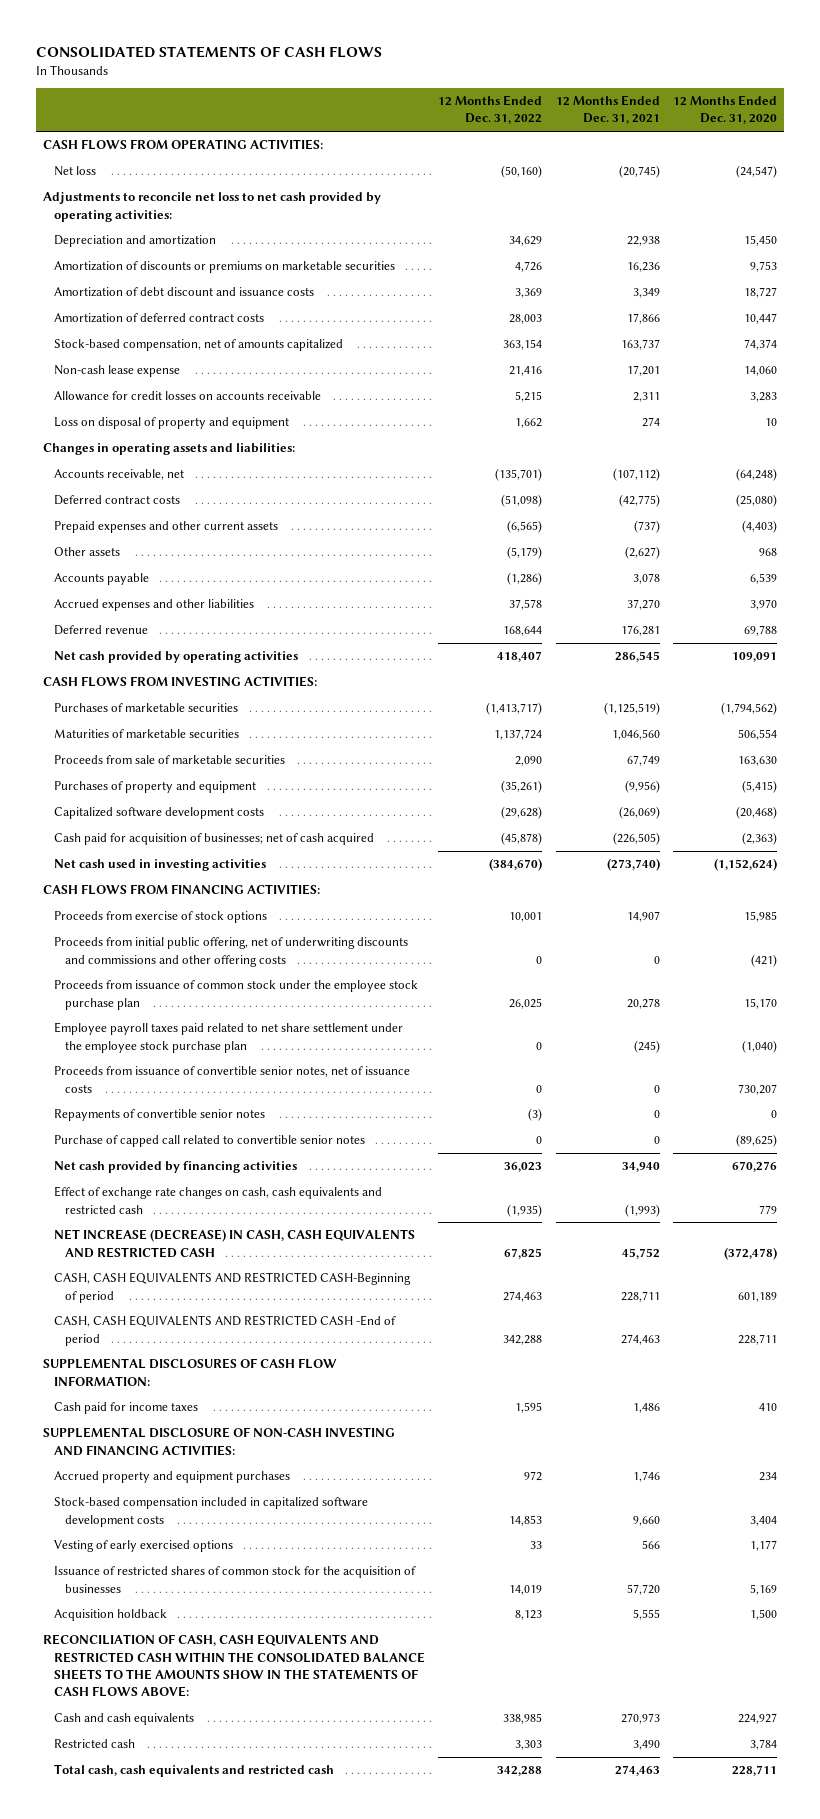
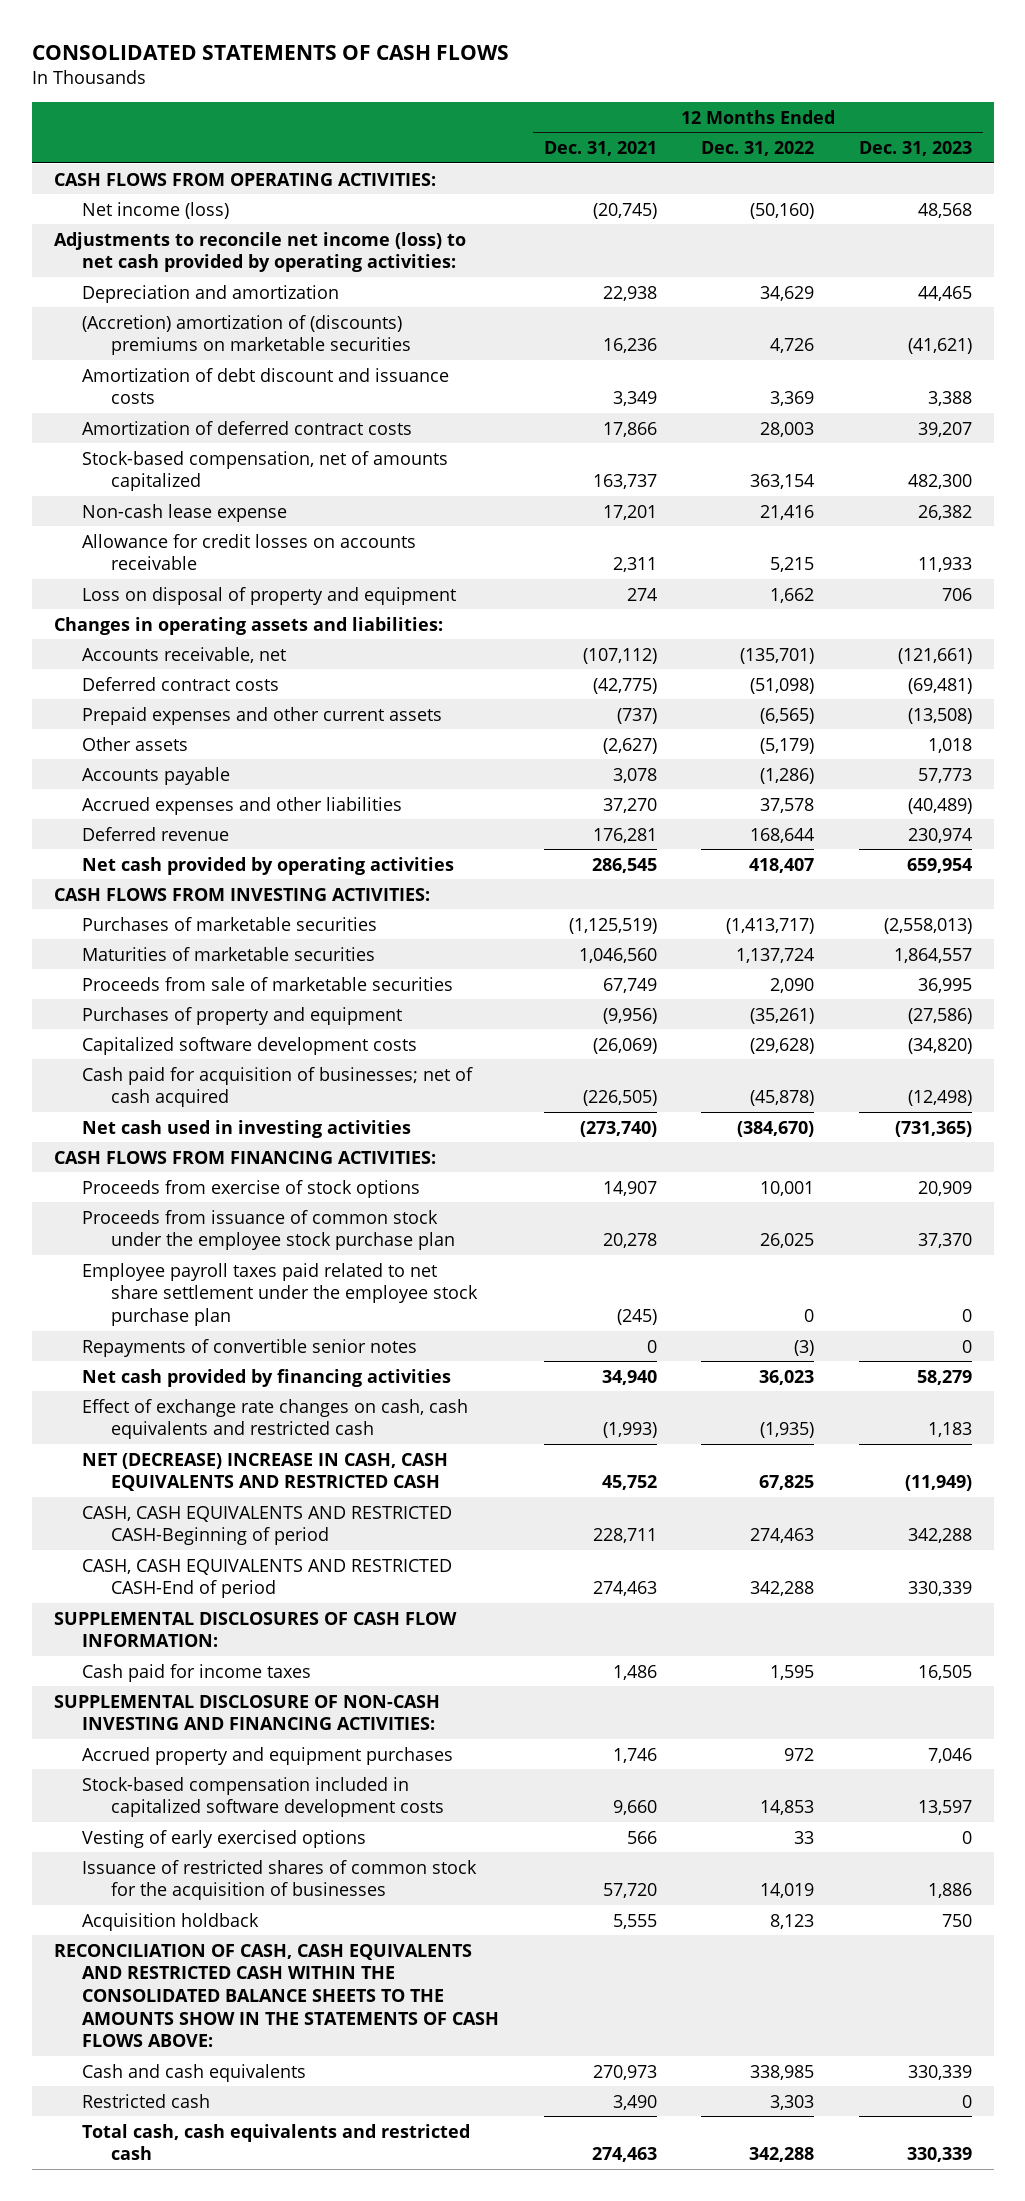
- | 12 Months Ended Dec. 31, 2022 | 12 Months Ended Dec. 31, 2021 | 12 Months Ended Dec. 31, 2020
+ | 12 Months Ended Dec. 31, 2021 | 12 Months Ended Dec. 31, 2022 | 12 Months Ended Dec. 31, 2023
- Net loss | (50,160) | (20,745) | (24,547)
- Adjustments to reconcile net loss to net cash provided by operating activities:
+ Net income (loss) | (20,745) | (50,160) | 48,568
+ Adjustments to reconcile net income (loss) to net cash provided by operating activities:
- Amortization of discounts or premiums on marketable securities | 4,726 | 16,236 | 9,753
+ (Accretion) amortization of (discounts) premiums on marketable securities | 16,236 | 4,726 | (41,621)
- Proceeds from initial public offering, net of underwriting discounts and commissions and other offering costs | 0 | 0 | (421)
- Proceeds from issuance of convertible senior notes, net of issuance costs | 0 | 0 | 730,207
- Purchase of capped call related to convertible senior notes | 0 | 0 | (89,625)
- NET INCREASE (DECREASE) IN CASH, CASH EQUIVALENTS AND RESTRICTED CASH | 67,825 | 45,752 | (372,478)
+ NET (DECREASE) INCREASE IN CASH, CASH EQUIVALENTS AND RESTRICTED CASH | 45,752 | 67,825 | (11,949)
- CASH, CASH EQUIVALENTS AND RESTRICTED CASH -End of period | 342,288 | 274,463 | 228,711
+ CASH, CASH EQUIVALENTS AND RESTRICTED CASH-End of period | 274,463 | 342,288 | 330,339

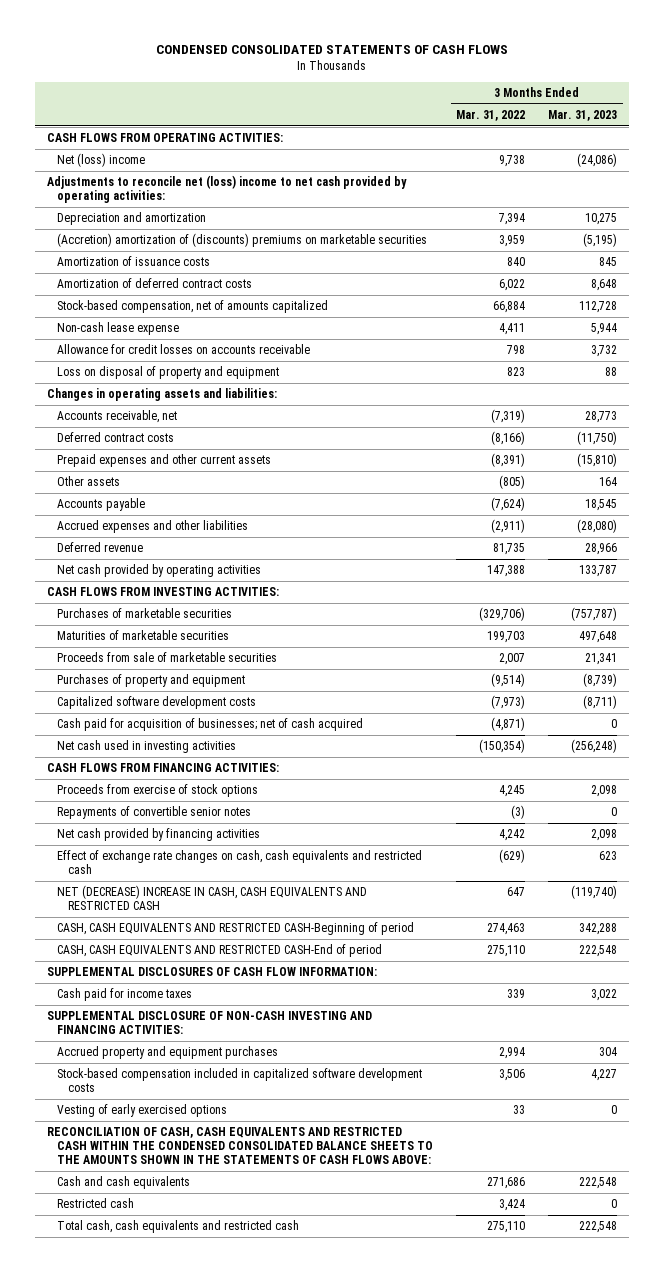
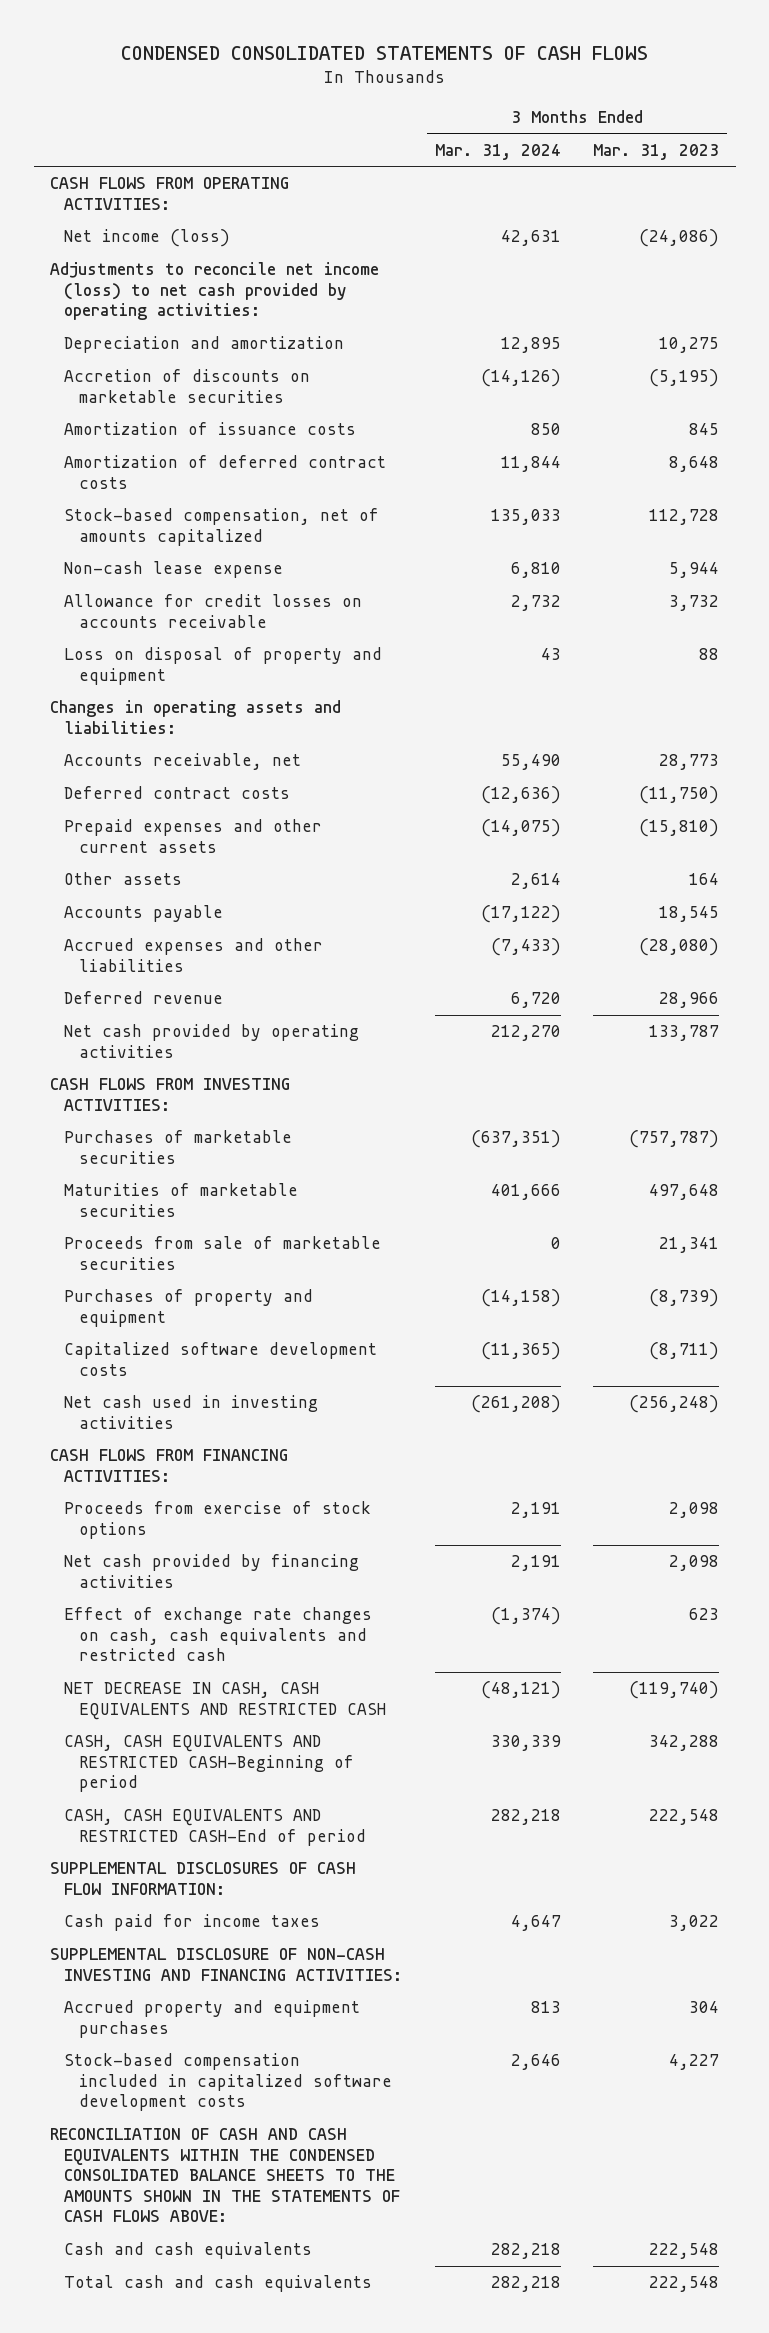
- | 3 Months Ended Mar. 31, 2022 | 3 Months Ended Mar. 31, 2023
+ | 3 Months Ended Mar. 31, 2024 | 3 Months Ended Mar. 31, 2023
- Net (loss) income | 9,738 | (24,086)
- Adjustments to reconcile net (loss) income to net cash provided by operating activities:
+ Net income (loss) | 42,631 | (24,086)
+ Adjustments to reconcile net income (loss) to net cash provided by operating activities:
- (Accretion) amortization of (discounts) premiums on marketable securities | 3,959 | (5,195)
+ Accretion of discounts on marketable securities | (14,126) | (5,195)
- Cash paid for acquisition of businesses; net of cash acquired | (4,871) | 0
- Repayments of convertible senior notes | (3) | 0
- NET (DECREASE) INCREASE IN CASH, CASH EQUIVALENTS AND RESTRICTED CASH | 647 | (119,740)
+ NET DECREASE IN CASH, CASH EQUIVALENTS AND RESTRICTED CASH | (48,121) | (119,740)
- Vesting of early exercised options | 33 | 0
- RECONCILIATION OF CASH, CASH EQUIVALENTS AND RESTRICTED CASH WITHIN THE CONDENSED CONSOLIDATED BALANCE SHEETS TO THE AMOUNTS SHOWN IN THE STATEMENTS OF CASH FLOWS ABOVE:
+ RECONCILIATION OF CASH AND CASH EQUIVALENTS WITHIN THE CONDENSED CONSOLIDATED BALANCE SHEETS TO THE AMOUNTS SHOWN IN THE STATEMENTS OF CASH FLOWS ABOVE:
- Restricted cash | 3,424 | 0
- Total cash, cash equivalents and restricted cash | 275,110 | 222,548
+ Total cash and cash equivalents | 282,218 | 222,548

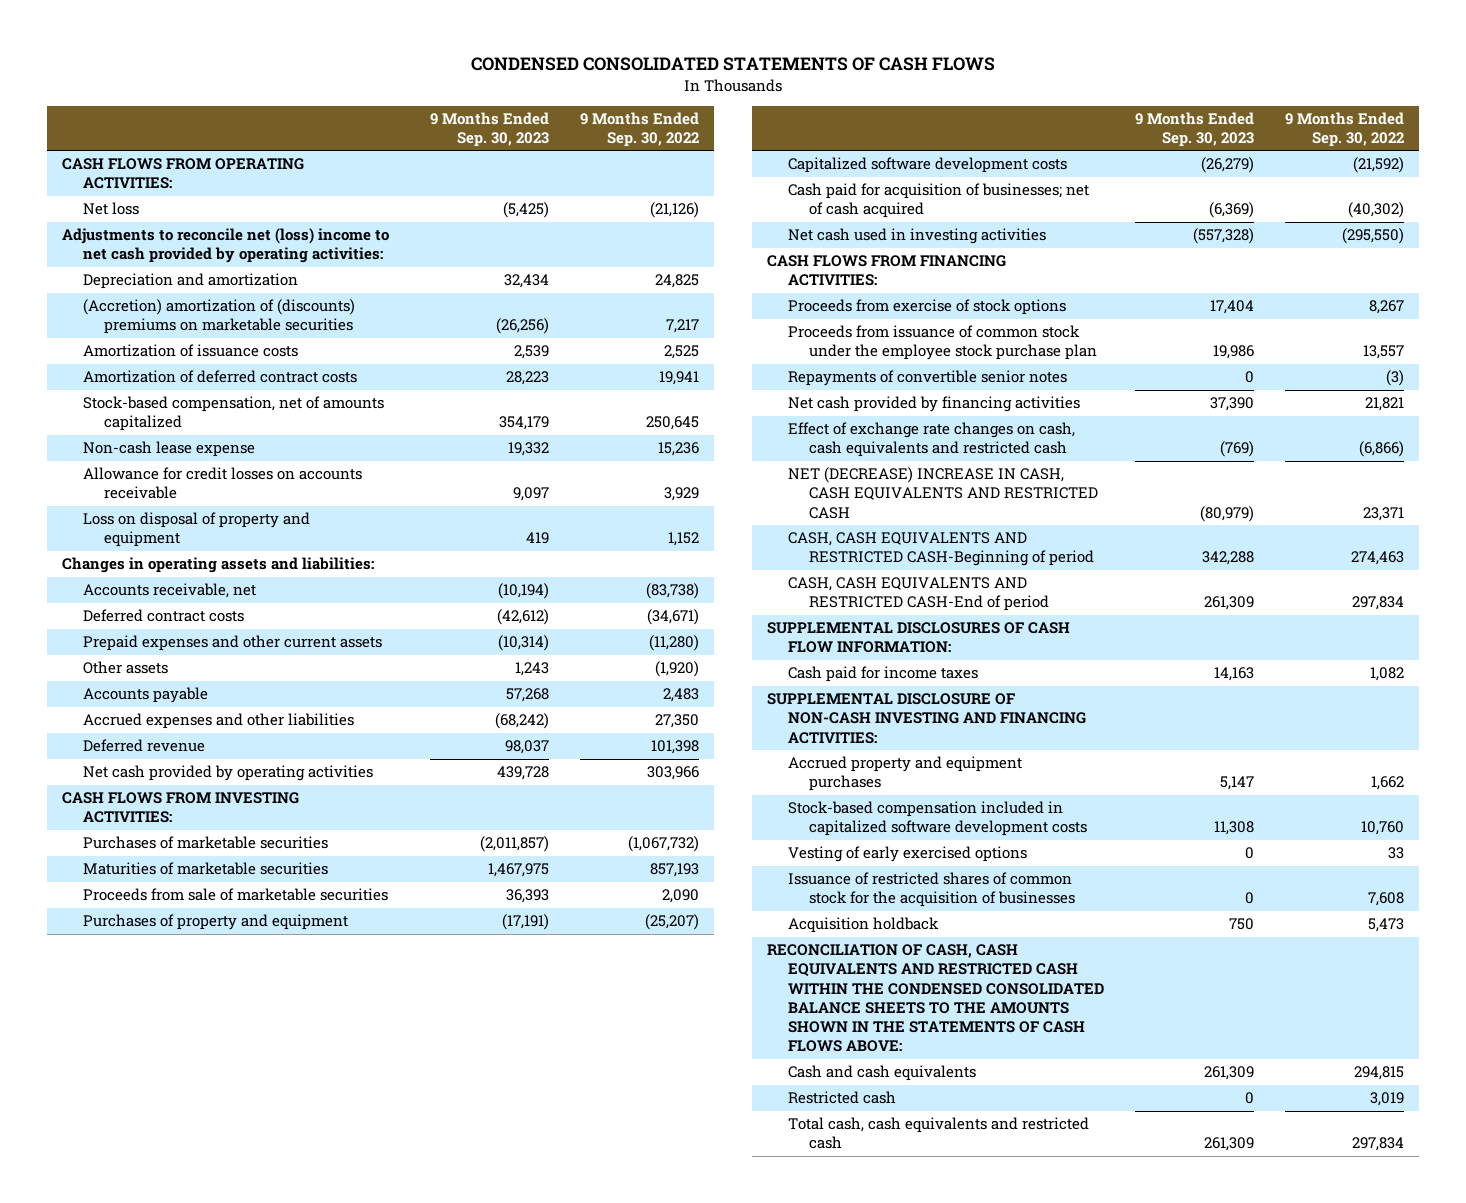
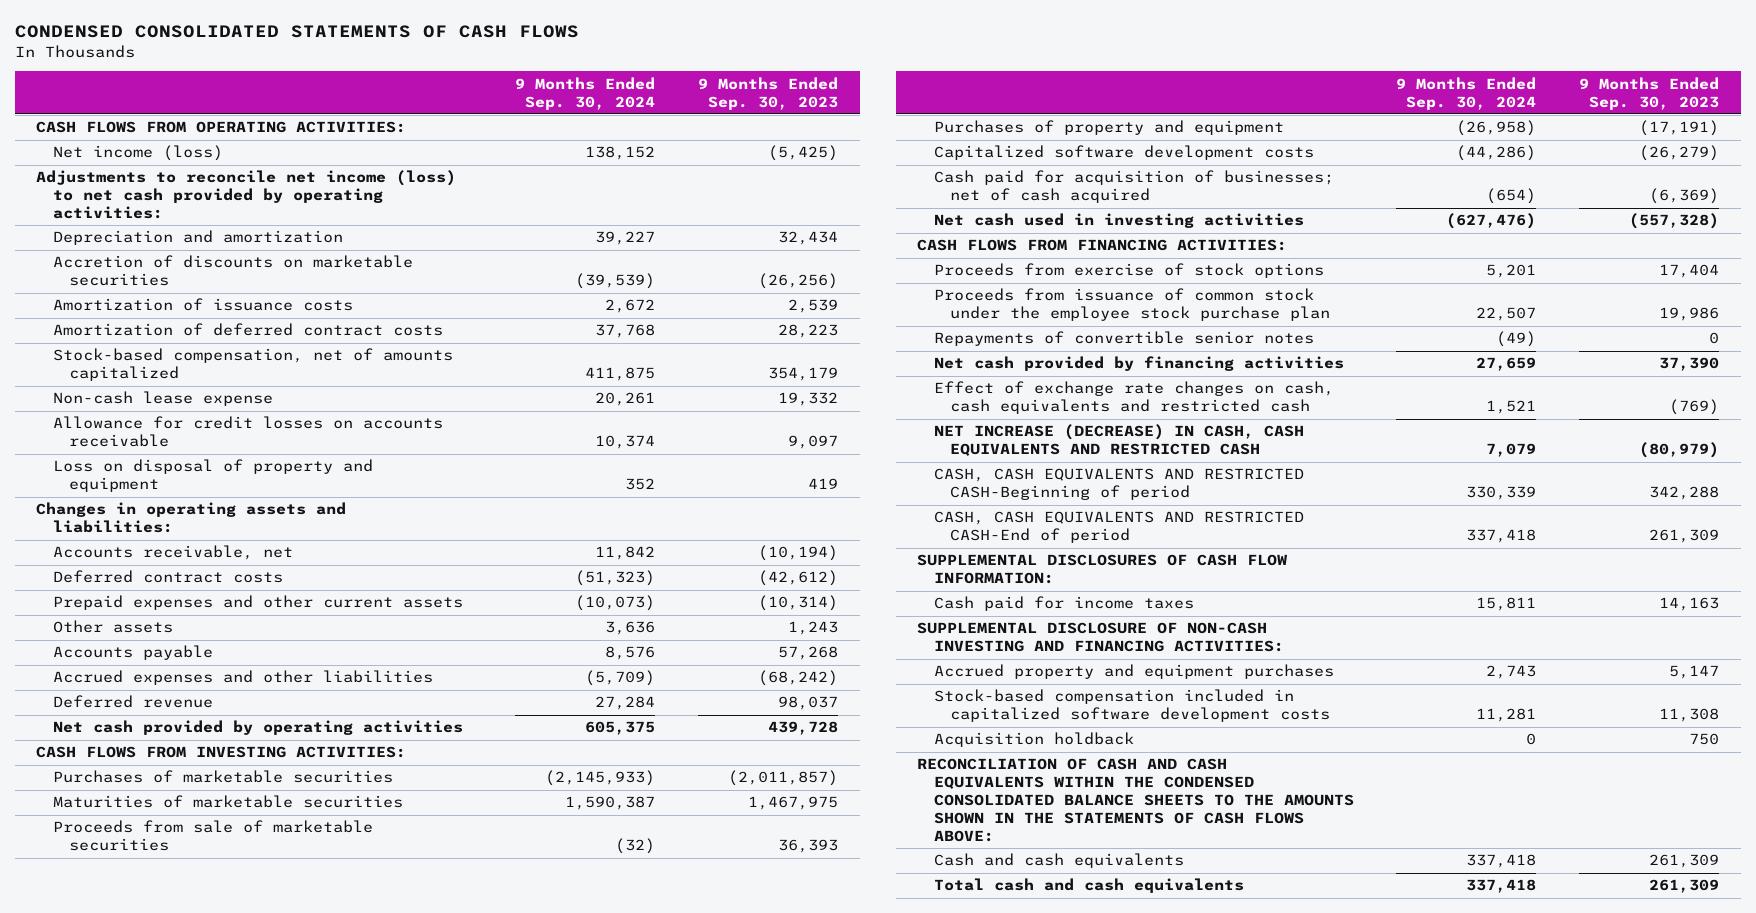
- | 9 Months Ended Sep. 30, 2023 | 9 Months Ended Sep. 30, 2022
+ | 9 Months Ended Sep. 30, 2024 | 9 Months Ended Sep. 30, 2023
- Net loss | (5,425) | (21,126)
- Adjustments to reconcile net (loss) income to net cash provided by operating activities:
+ Net income (loss) | 138,152 | (5,425)
+ Adjustments to reconcile net income (loss) to net cash provided by operating activities:
- (Accretion) amortization of (discounts) premiums on marketable securities | (26,256) | 7,217
+ Accretion of discounts on marketable securities | (39,539) | (26,256)
- NET (DECREASE) INCREASE IN CASH, CASH EQUIVALENTS AND RESTRICTED CASH | (80,979) | 23,371
+ NET INCREASE (DECREASE) IN CASH, CASH EQUIVALENTS AND RESTRICTED CASH | 7,079 | (80,979)
- Vesting of early exercised options | 0 | 33
- Issuance of restricted shares of common stock for the acquisition of businesses | 0 | 7,608
- RECONCILIATION OF CASH, CASH EQUIVALENTS AND RESTRICTED CASH WITHIN THE CONDENSED CONSOLIDATED BALANCE SHEETS TO THE AMOUNTS SHOWN IN THE STATEMENTS OF CASH FLOWS ABOVE:
+ RECONCILIATION OF CASH AND CASH EQUIVALENTS WITHIN THE CONDENSED CONSOLIDATED BALANCE SHEETS TO THE AMOUNTS SHOWN IN THE STATEMENTS OF CASH FLOWS ABOVE:
- Restricted cash | 0 | 3,019
- Total cash, cash equivalents and restricted cash | 261,309 | 297,834
+ Total cash and cash equivalents | 337,418 | 261,309

